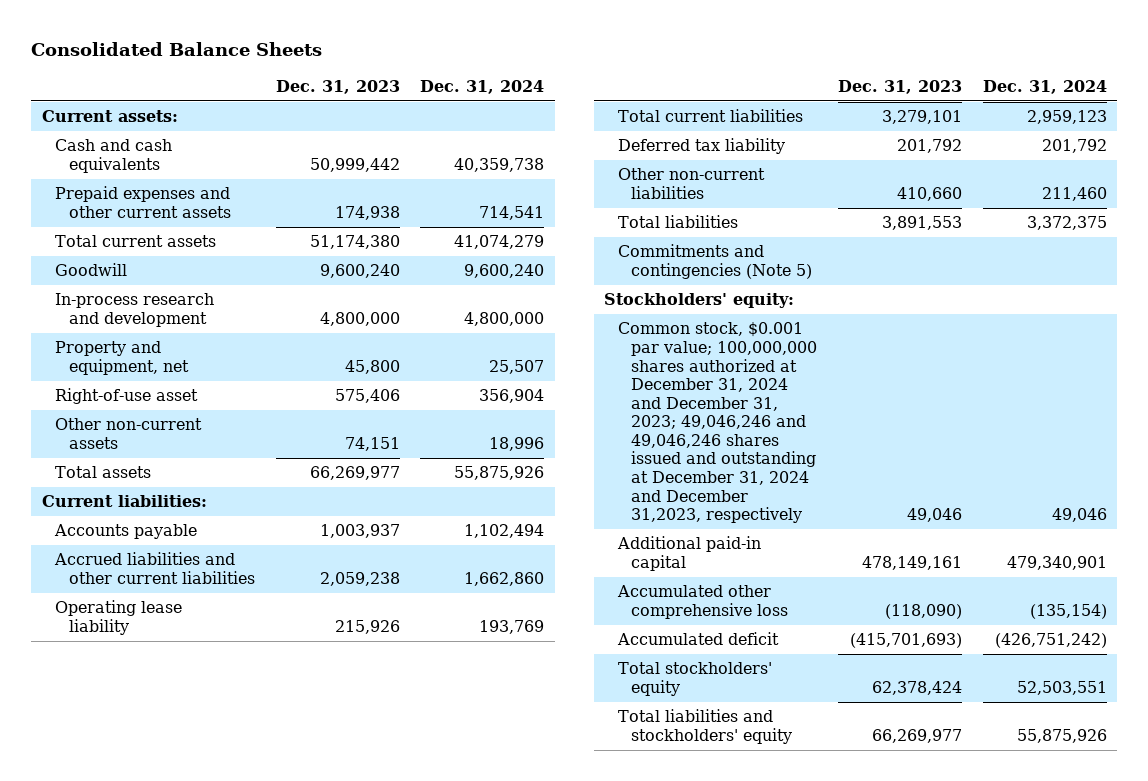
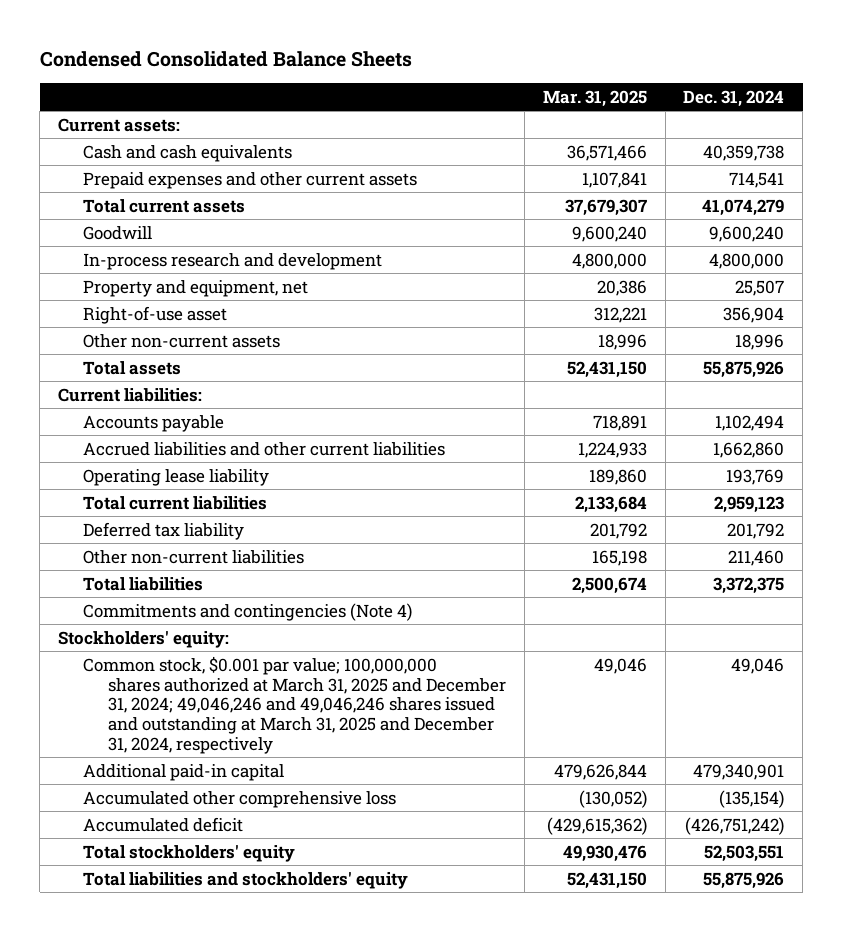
- Consolidated Balance Sheets
+ Condensed Consolidated Balance Sheets
- | Dec. 31, 2023 | Dec. 31, 2024
+ | Mar. 31, 2025 | Dec. 31, 2024
- Commitments and contingencies (Note 5)
+ Commitments and contingencies (Note 4)
- Common stock, $0.001 par value; 100,000,000 shares authorized at December 31, 2024 and December 31, 2023; 49,046,246 and 49,046,246 shares issued and outstanding at December 31, 2024 and December 31,2023, respectively | 49,046 | 49,046
+ Common stock, $0.001 par value; 100,000,000 shares authorized at March 31, 2025 and December 31, 2024; 49,046,246 and 49,046,246 shares issued and outstanding at March 31, 2025 and December 31, 2024, respectively | 49,046 | 49,046

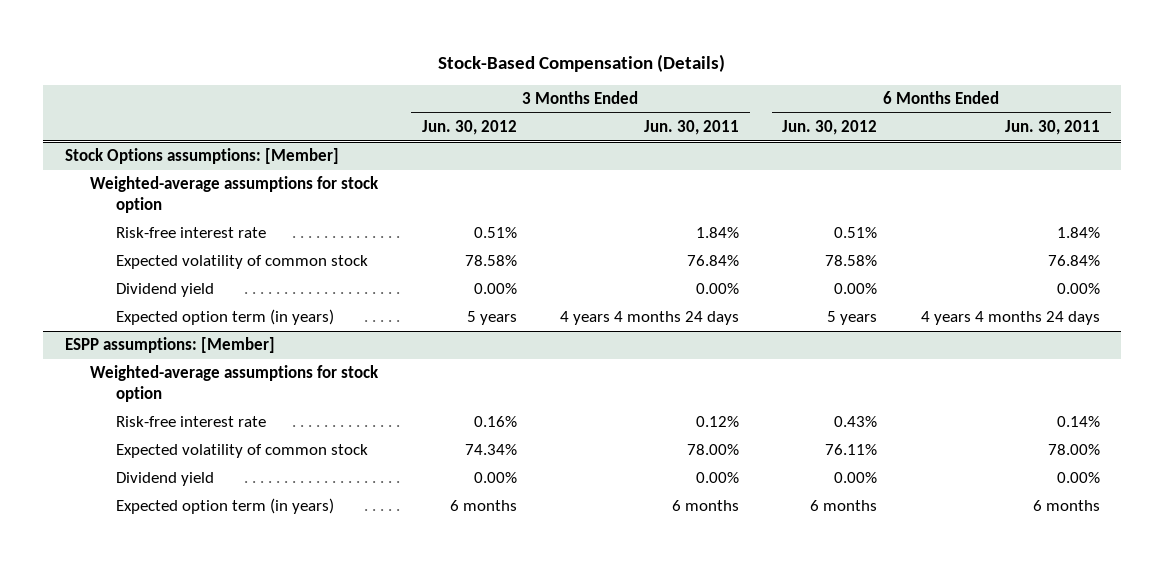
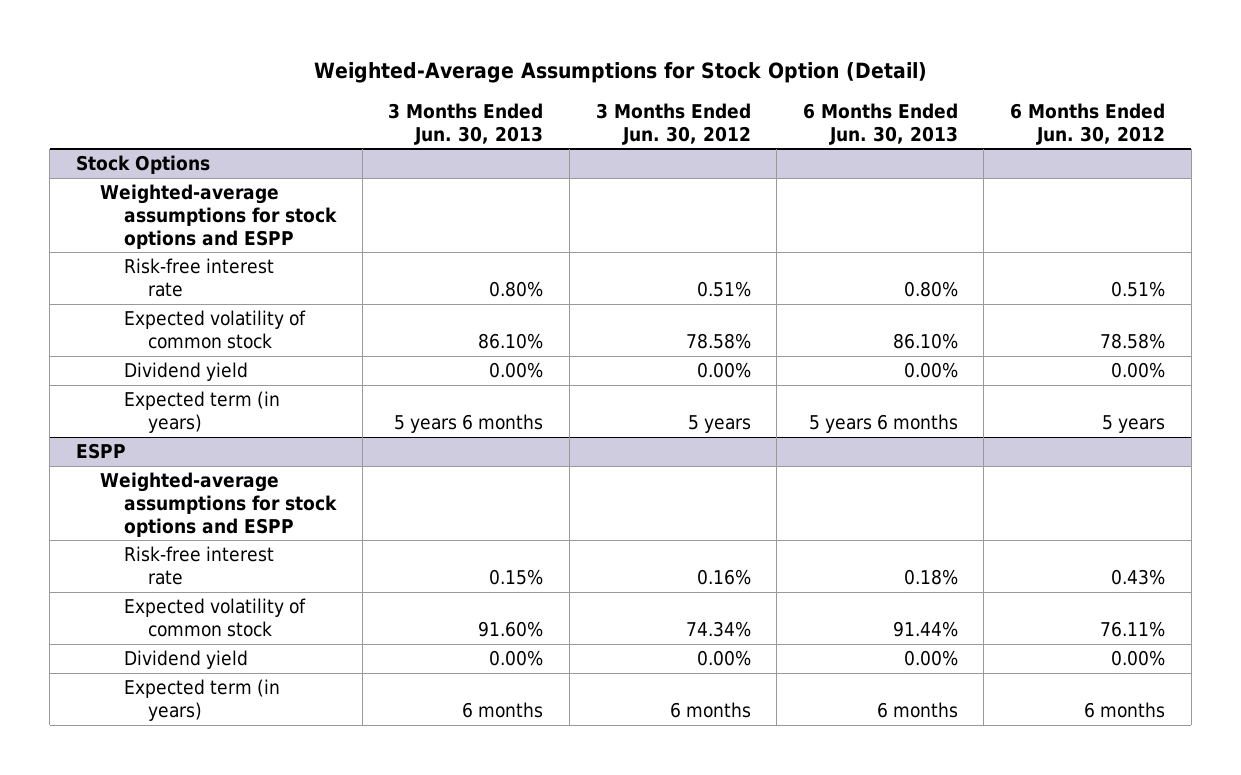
- Stock-Based Compensation (Details)
+ Weighted-Average Assumptions for Stock Option (Detail)
- | 3 Months Ended Jun. 30, 2012 | 3 Months Ended Jun. 30, 2011 | 6 Months Ended Jun. 30, 2012 | 6 Months Ended Jun. 30, 2011
+ | 3 Months Ended Jun. 30, 2013 | 3 Months Ended Jun. 30, 2012 | 6 Months Ended Jun. 30, 2013 | 6 Months Ended Jun. 30, 2012
- Stock Options assumptions: [Member]
- Weighted-average assumptions for stock option
+ Stock Options
+ Weighted-average assumptions for stock options and ESPP
- Expected option term (in years) | 5 years | 4 years 4 months 24 days | 5 years | 4 years 4 months 24 days
- ESPP assumptions: [Member]
- Weighted-average assumptions for stock option
+ Expected term (in years) | 5 years 6 months | 5 years | 5 years 6 months | 5 years
+ ESPP
+ Weighted-average assumptions for stock options and ESPP
- Expected option term (in years) | 6 months | 6 months | 6 months | 6 months
+ Expected term (in years) | 6 months | 6 months | 6 months | 6 months

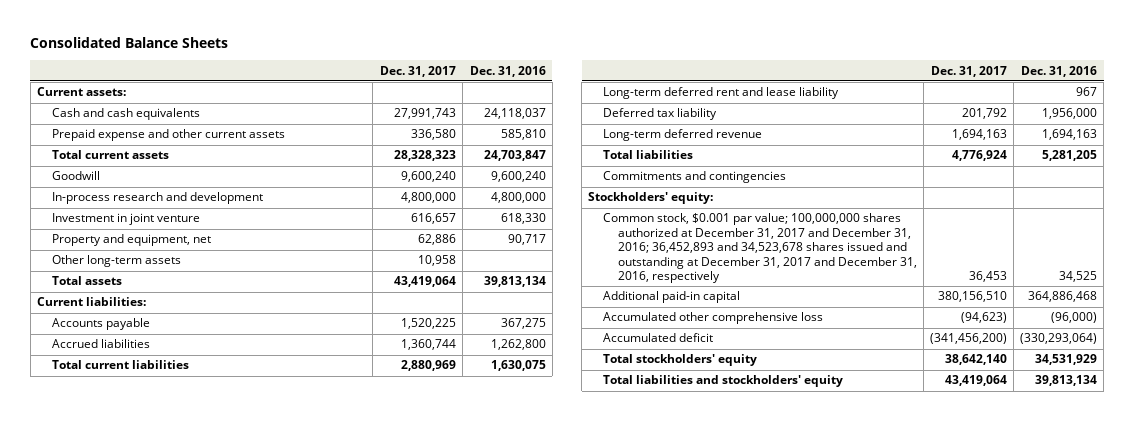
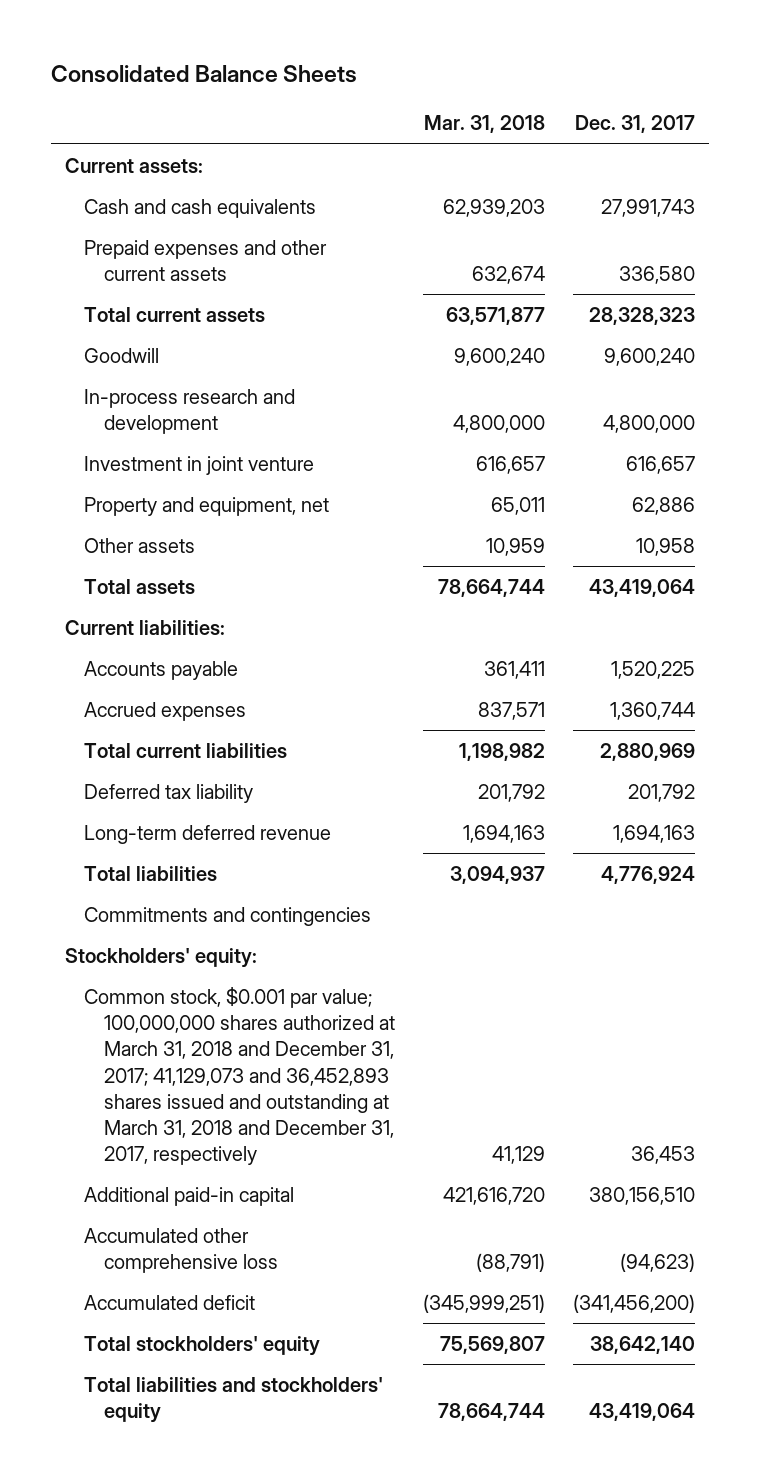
- | Dec. 31, 2017 | Dec. 31, 2016
+ | Mar. 31, 2018 | Dec. 31, 2017
- Prepaid expense and other current assets | 336,580 | 585,810
+ Prepaid expenses and other current assets | 632,674 | 336,580
- Other long-term assets | 10,958 |
+ Other assets | 10,959 | 10,958
- Accrued liabilities | 1,360,744 | 1,262,800
+ Accrued expenses | 837,571 | 1,360,744
- Long-term deferred rent and lease liability | | 967
- Common stock, $0.001 par value; 100,000,000 shares authorized at December 31, 2017 and December 31, 2016; 36,452,893 and 34,523,678 shares issued and outstanding at December 31, 2017 and December 31, 2016, respectively | 36,453 | 34,525
+ Common stock, $0.001 par value; 100,000,000 shares authorized at March 31, 2018 and December 31, 2017; 41,129,073 and 36,452,893 shares issued and outstanding at March 31, 2018 and December 31, 2017, respectively | 41,129 | 36,453

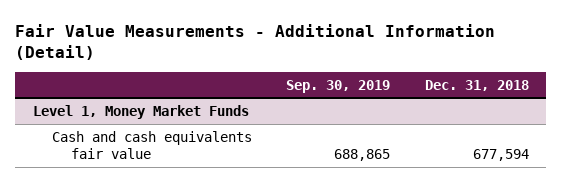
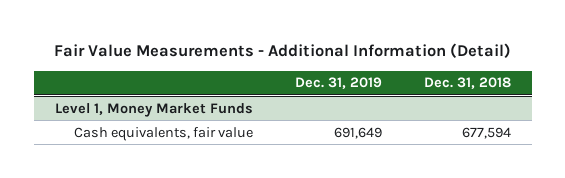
- | Sep. 30, 2019 | Dec. 31, 2018
+ | Dec. 31, 2019 | Dec. 31, 2018
@ Level 1, Money Market Funds
- Cash and cash equivalents fair value | 688,865 | 677,594
+ Cash equivalents, fair value | 691,649 | 677,594

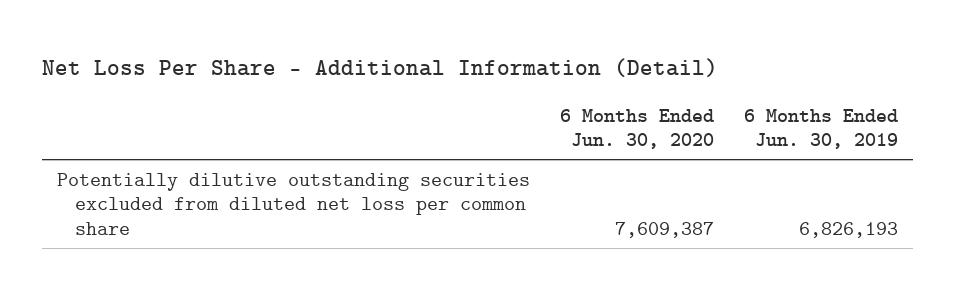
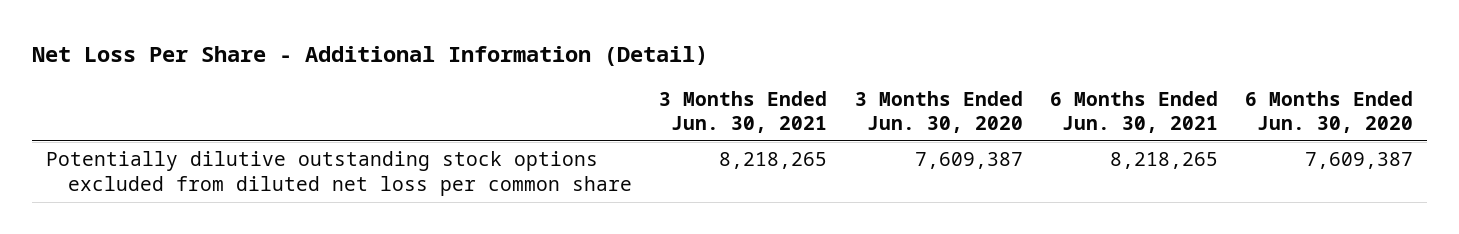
- | 6 Months Ended Jun. 30, 2020 | 6 Months Ended Jun. 30, 2019
+ | 3 Months Ended Jun. 30, 2021 | 3 Months Ended Jun. 30, 2020 | 6 Months Ended Jun. 30, 2021 | 6 Months Ended Jun. 30, 2020
- Potentially dilutive outstanding securities excluded from diluted net loss per common share | 7,609,387 | 6,826,193
+ Potentially dilutive outstanding stock options excluded from diluted net loss per common share | 8,218,265 | 7,609,387 | 8,218,265 | 7,609,387

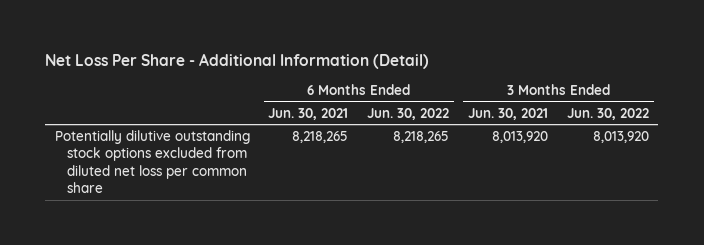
- | 3 Months Ended Jun. 30, 2021 | 3 Months Ended Jun. 30, 2020 | 6 Months Ended Jun. 30, 2021 | 6 Months Ended Jun. 30, 2020
+ | 6 Months Ended Jun. 30, 2021 | 6 Months Ended Jun. 30, 2022 | 3 Months Ended Jun. 30, 2021 | 3 Months Ended Jun. 30, 2022
- Potentially dilutive outstanding stock options excluded from diluted net loss per common share | 8,218,265 | 7,609,387 | 8,218,265 | 7,609,387
+ Potentially dilutive outstanding stock options excluded from diluted net loss per common share | 8,218,265 | 8,218,265 | 8,013,920 | 8,013,920

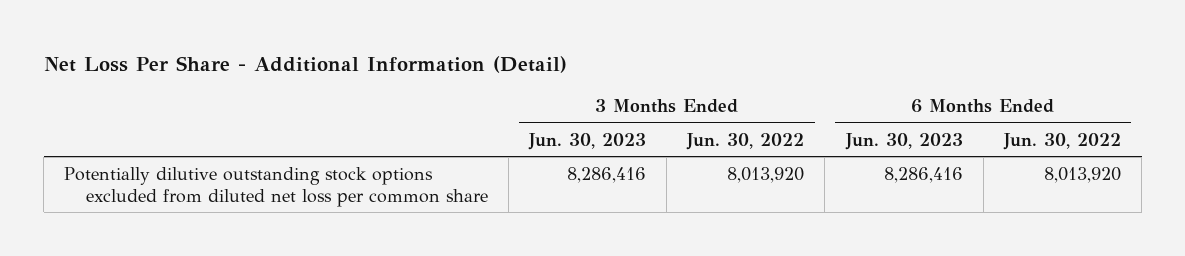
- | 6 Months Ended Jun. 30, 2021 | 6 Months Ended Jun. 30, 2022 | 3 Months Ended Jun. 30, 2021 | 3 Months Ended Jun. 30, 2022
+ | 3 Months Ended Jun. 30, 2023 | 3 Months Ended Jun. 30, 2022 | 6 Months Ended Jun. 30, 2023 | 6 Months Ended Jun. 30, 2022
- Potentially dilutive outstanding stock options excluded from diluted net loss per common share | 8,218,265 | 8,218,265 | 8,013,920 | 8,013,920
+ Potentially dilutive outstanding stock options excluded from diluted net loss per common share | 8,286,416 | 8,013,920 | 8,286,416 | 8,013,920

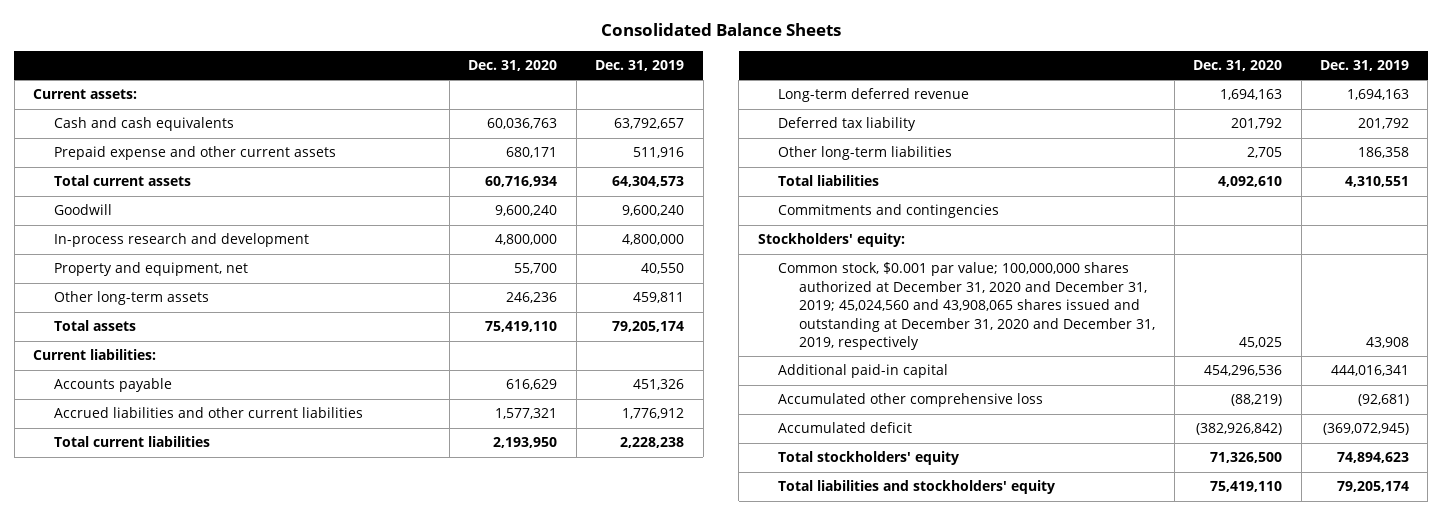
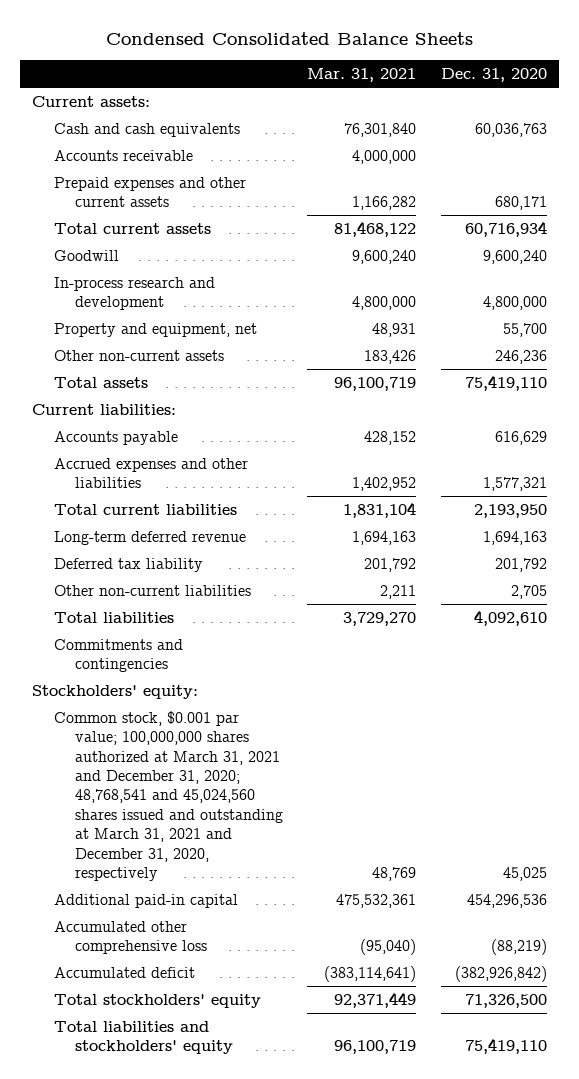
- Consolidated Balance Sheets
+ Condensed Consolidated Balance Sheets
- | Dec. 31, 2020 | Dec. 31, 2019
+ | Mar. 31, 2021 | Dec. 31, 2020
- Prepaid expense and other current assets | 680,171 | 511,916
+ Accounts receivable | 4,000,000 |
+ Prepaid expenses and other current assets | 1,166,282 | 680,171
- Other long-term assets | 246,236 | 459,811
+ Other non-current assets | 183,426 | 246,236
- Accrued liabilities and other current liabilities | 1,577,321 | 1,776,912
+ Accrued expenses and other liabilities | 1,402,952 | 1,577,321
- Other long-term liabilities | 2,705 | 186,358
+ Other non-current liabilities | 2,211 | 2,705
- Common stock, $0.001 par value; 100,000,000 shares authorized at December 31, 2020 and December 31, 2019; 45,024,560 and 43,908,065 shares issued and outstanding at December 31, 2020 and December 31, 2019, respectively | 45,025 | 43,908
+ Common stock, $0.001 par value; 100,000,000 shares authorized at March 31, 2021 and December 31, 2020; 48,768,541 and 45,024,560 shares issued and outstanding at March 31, 2021 and December 31, 2020, respectively | 48,769 | 45,025

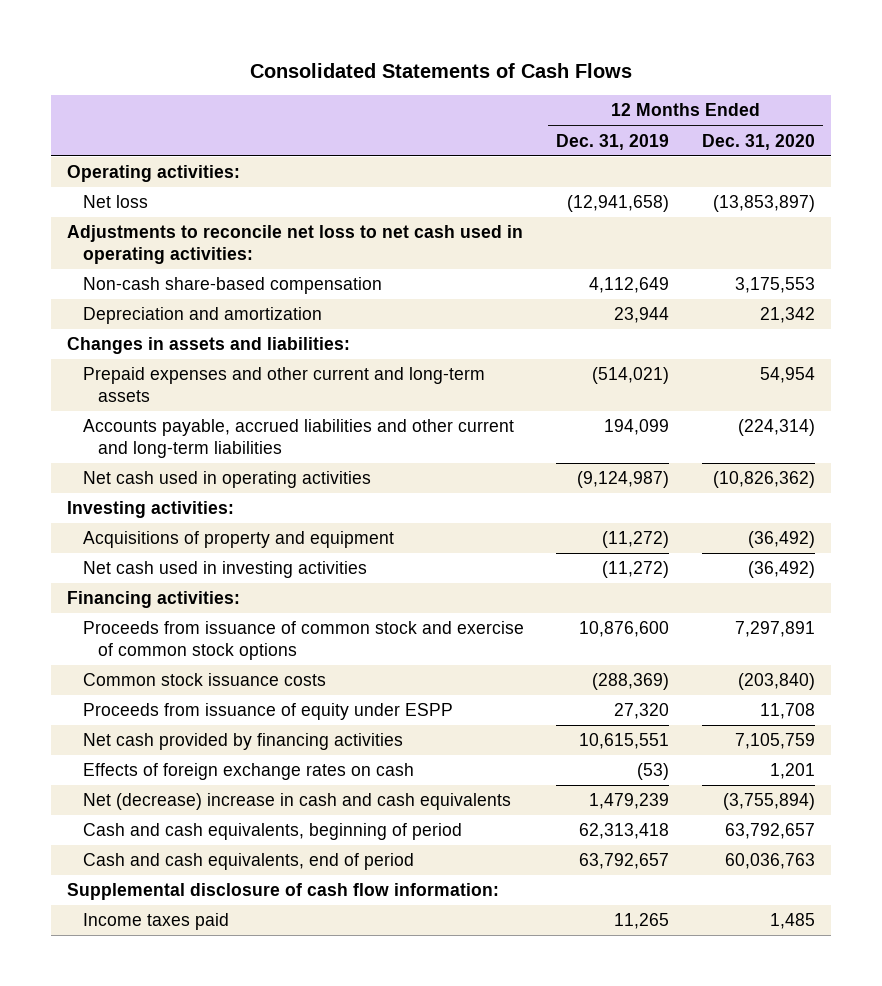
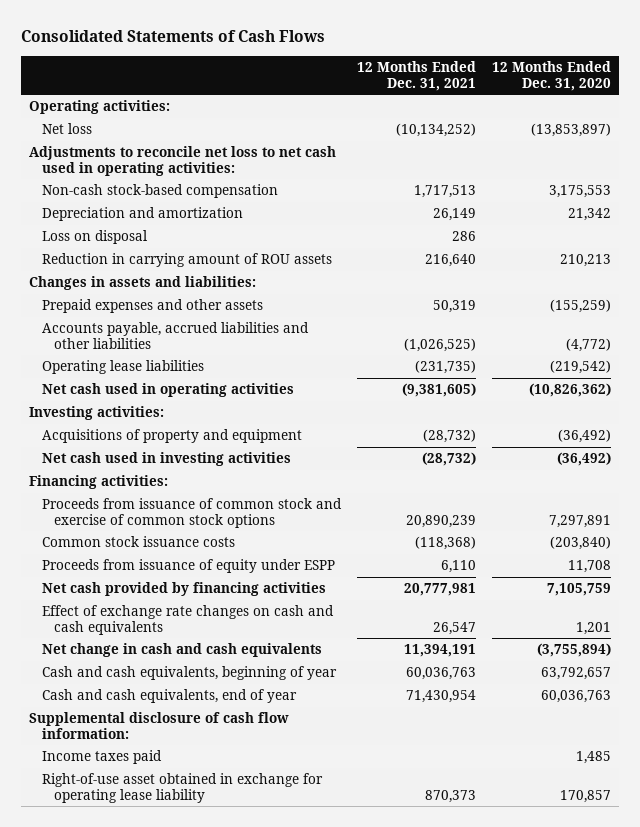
- | 12 Months Ended Dec. 31, 2019 | 12 Months Ended Dec. 31, 2020
+ | 12 Months Ended Dec. 31, 2021 | 12 Months Ended Dec. 31, 2020
- Non-cash share-based compensation | 4,112,649 | 3,175,553
+ Non-cash stock-based compensation | 1,717,513 | 3,175,553
+ Loss on disposal | 286 |
+ Reduction in carrying amount of ROU assets | 216,640 | 210,213
- Prepaid expenses and other current and long-term assets | (514,021) | 54,954
- Accounts payable, accrued liabilities and other current and long-term liabilities | 194,099 | (224,314)
+ Prepaid expenses and other assets | 50,319 | (155,259)
+ Accounts payable, accrued liabilities and other liabilities | (1,026,525) | (4,772)
+ Operating lease liabilities | (231,735) | (219,542)
- Effects of foreign exchange rates on cash | (53) | 1,201
- Net (decrease) increase in cash and cash equivalents | 1,479,239 | (3,755,894)
- Cash and cash equivalents, beginning of period | 62,313,418 | 63,792,657
- Cash and cash equivalents, end of period | 63,792,657 | 60,036,763
+ Effect of exchange rate changes on cash and cash equivalents | 26,547 | 1,201
+ Net change in cash and cash equivalents | 11,394,191 | (3,755,894)
+ Cash and cash equivalents, beginning of year | 60,036,763 | 63,792,657
+ Cash and cash equivalents, end of year | 71,430,954 | 60,036,763
+ Right-of-use asset obtained in exchange for operating lease liability | 870,373 | 170,857

